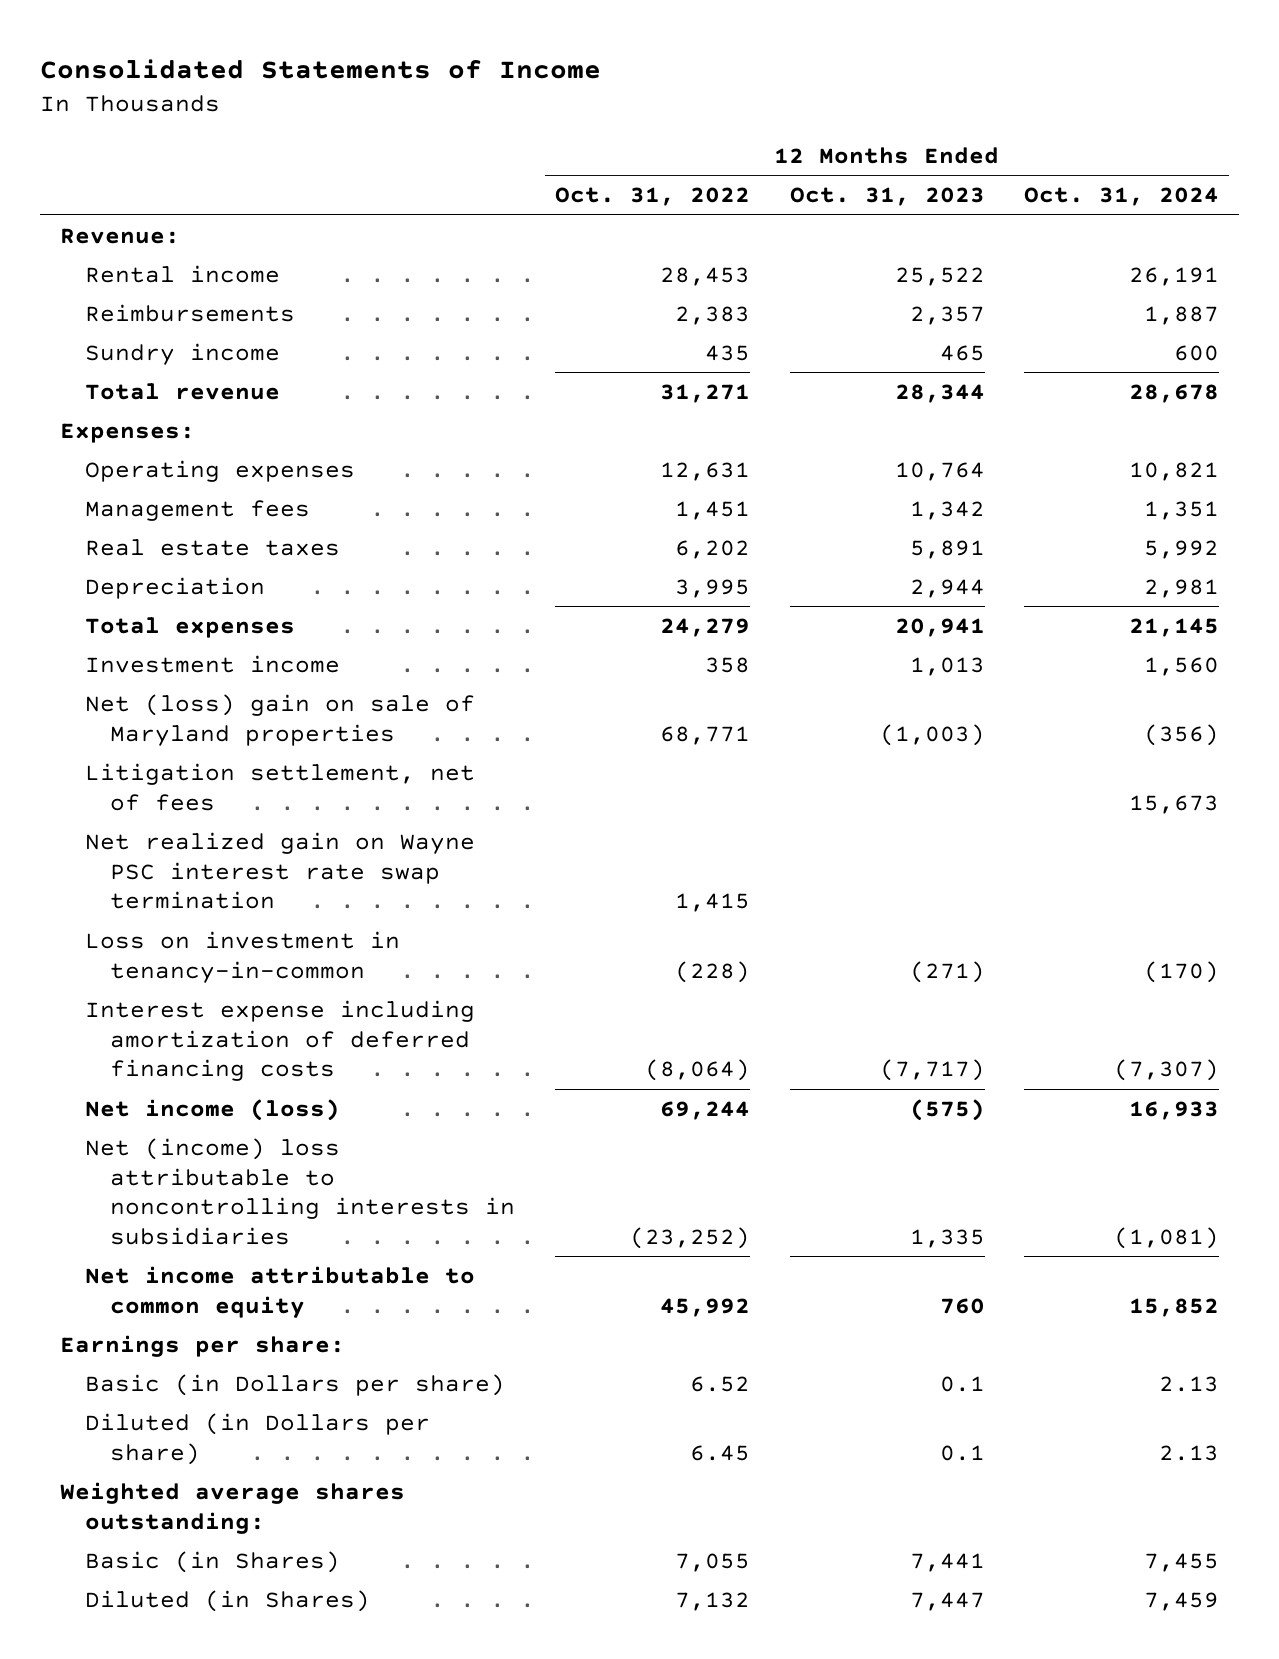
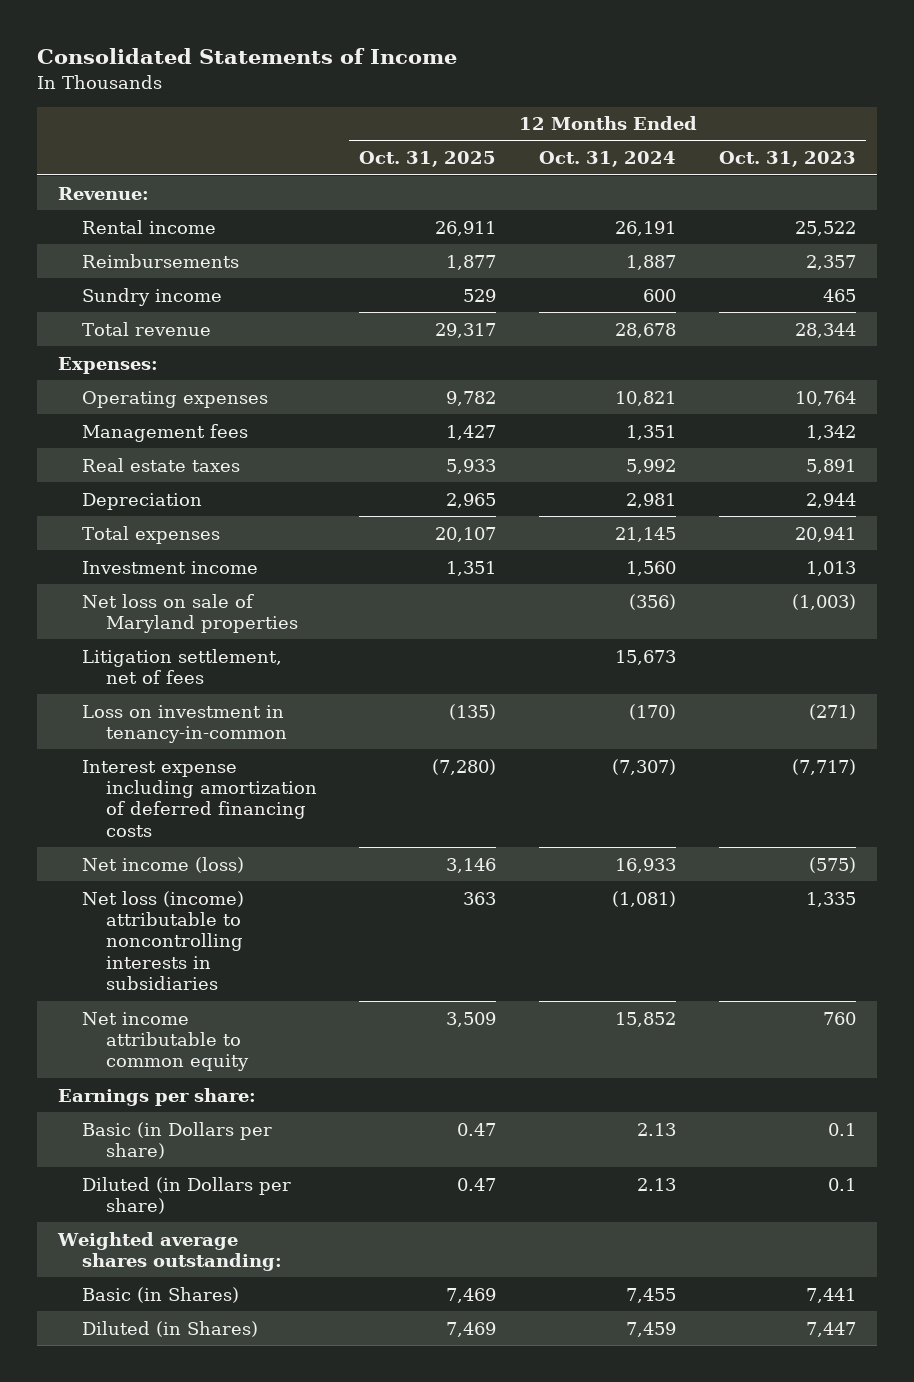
- | 12 Months Ended Oct. 31, 2022 | 12 Months Ended Oct. 31, 2023 | 12 Months Ended Oct. 31, 2024
+ | 12 Months Ended Oct. 31, 2025 | 12 Months Ended Oct. 31, 2024 | 12 Months Ended Oct. 31, 2023
- Net (loss) gain on sale of Maryland properties | 68,771 | (1,003) | (356)
+ Net loss on sale of Maryland properties | | (356) | (1,003)
- Net realized gain on Wayne PSC interest rate swap termination | 1,415 | |
- Net (income) loss attributable to noncontrolling interests in subsidiaries | (23,252) | 1,335 | (1,081)
+ Net loss (income) attributable to noncontrolling interests in subsidiaries | 363 | (1,081) | 1,335

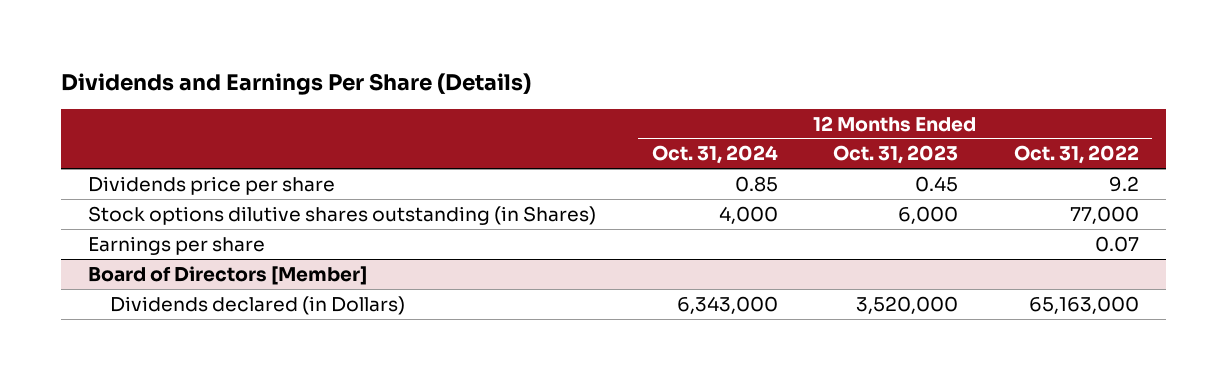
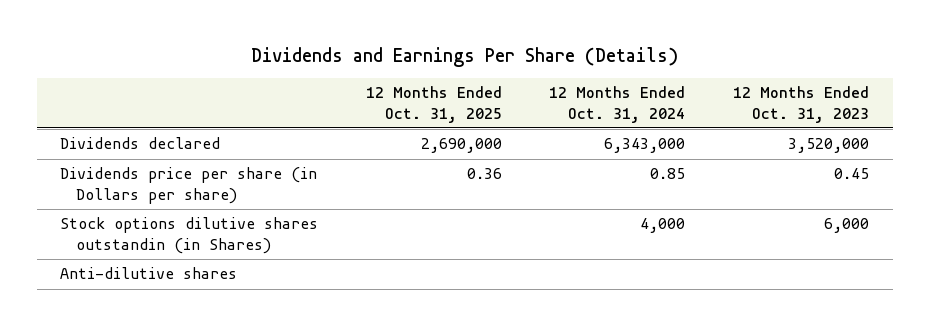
- | 12 Months Ended Oct. 31, 2024 | 12 Months Ended Oct. 31, 2023 | 12 Months Ended Oct. 31, 2022
+ | 12 Months Ended Oct. 31, 2025 | 12 Months Ended Oct. 31, 2024 | 12 Months Ended Oct. 31, 2023
- Dividends price per share | 0.85 | 0.45 | 9.2
- Stock options dilutive shares outstanding (in Shares) | 4,000 | 6,000 | 77,000
- Earnings per share | | | 0.07
- Board of Directors [Member]
- Dividends declared (in Dollars) | 6,343,000 | 3,520,000 | 65,163,000
+ Dividends declared | 2,690,000 | 6,343,000 | 3,520,000
+ Dividends price per share (in Dollars per share) | 0.36 | 0.85 | 0.45
+ Stock options dilutive shares outstandin (in Shares) | | 4,000 | 6,000
+ Anti-dilutive shares

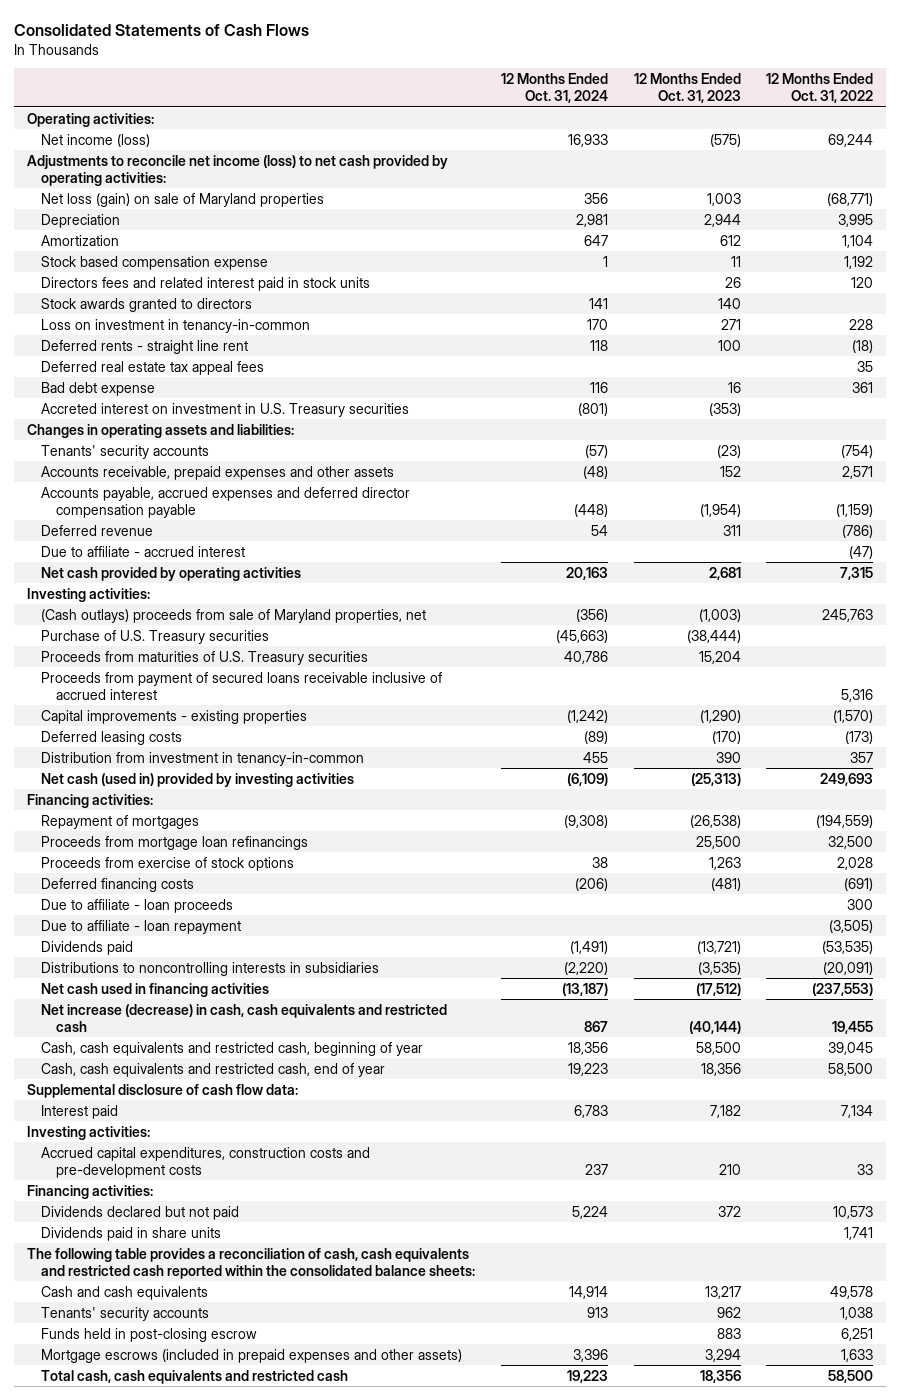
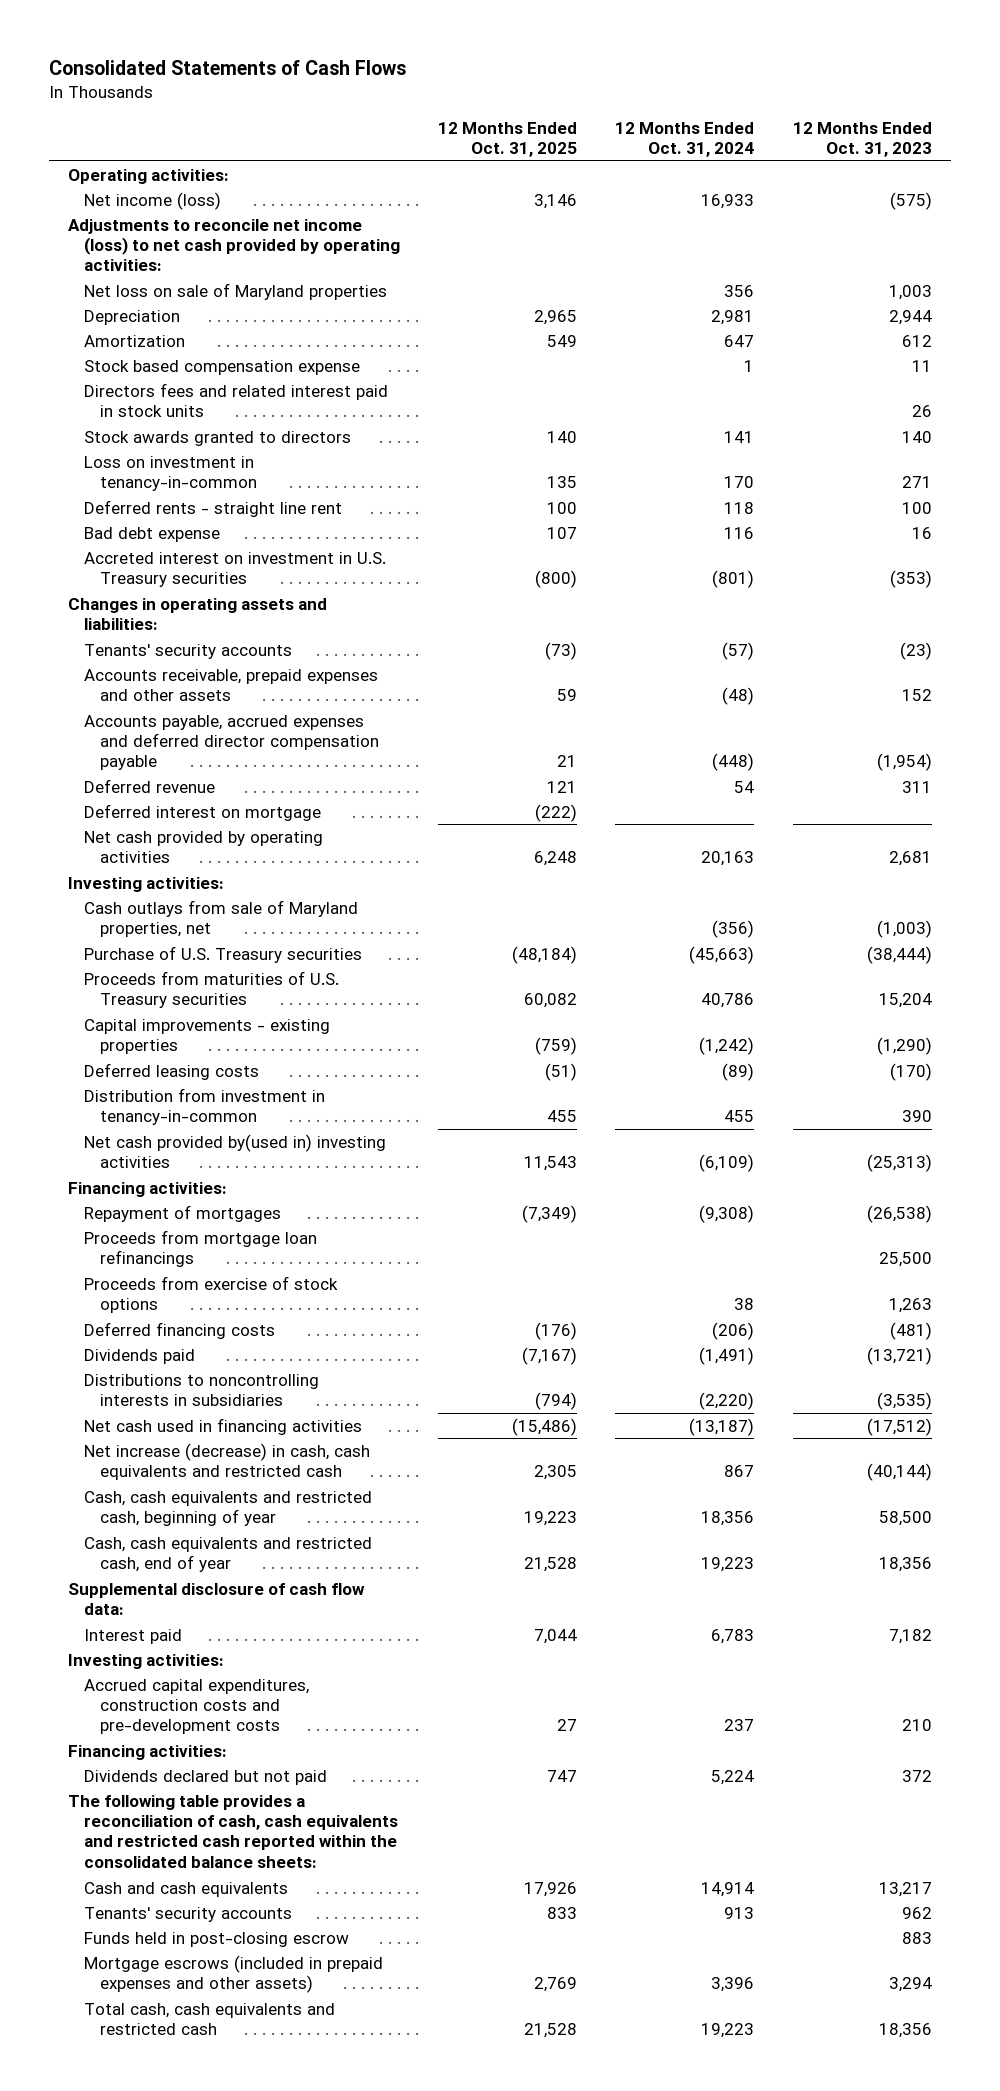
- | 12 Months Ended Oct. 31, 2024 | 12 Months Ended Oct. 31, 2023 | 12 Months Ended Oct. 31, 2022
+ | 12 Months Ended Oct. 31, 2025 | 12 Months Ended Oct. 31, 2024 | 12 Months Ended Oct. 31, 2023
- Net loss (gain) on sale of Maryland properties | 356 | 1,003 | (68,771)
+ Net loss on sale of Maryland properties | | 356 | 1,003
- Deferred real estate tax appeal fees | | | 35
- Due to affiliate - accrued interest | | | (47)
+ Deferred interest on mortgage | (222) | |
- (Cash outlays) proceeds from sale of Maryland properties, net | (356) | (1,003) | 245,763
+ Cash outlays from sale of Maryland properties, net | | (356) | (1,003)
- Proceeds from payment of secured loans receivable inclusive of accrued interest | | | 5,316
- Net cash (used in) provided by investing activities | (6,109) | (25,313) | 249,693
+ Net cash provided by(used in) investing activities | 11,543 | (6,109) | (25,313)
- Due to affiliate - loan proceeds | | | 300
- Due to affiliate - loan repayment | | | (3,505)
- Dividends paid in share units | | | 1,741

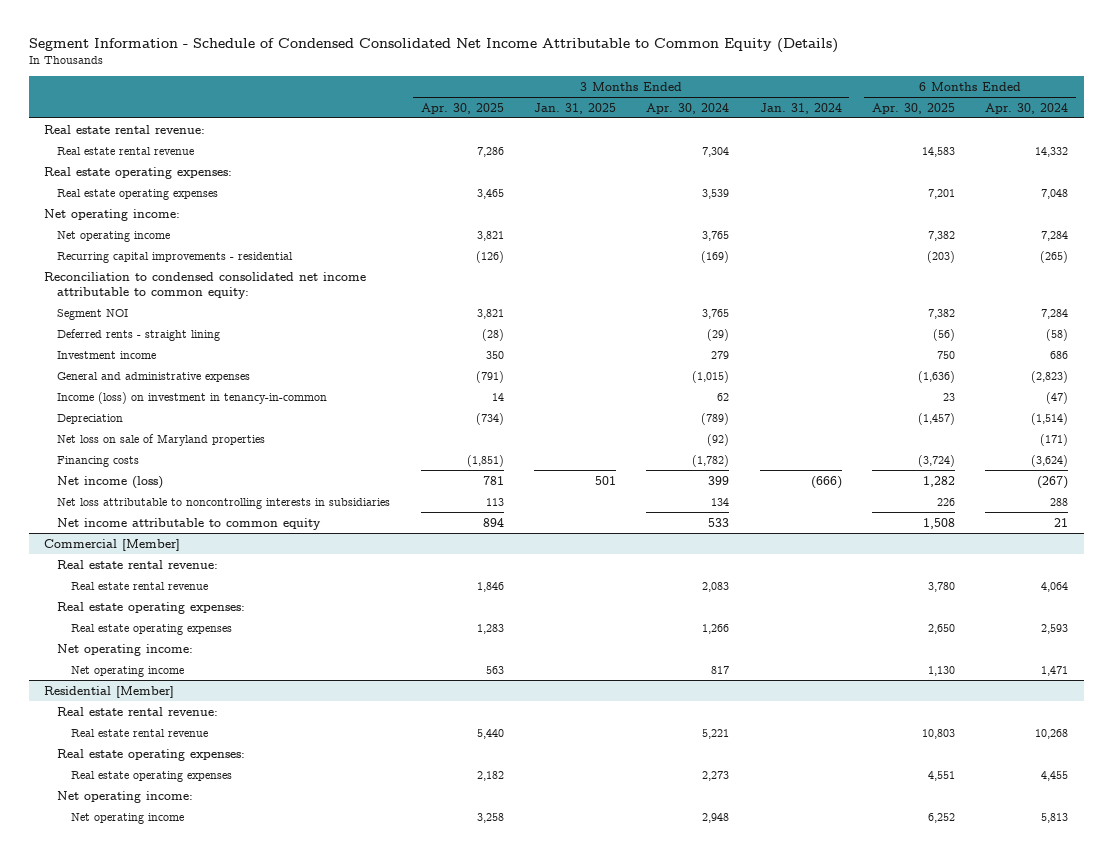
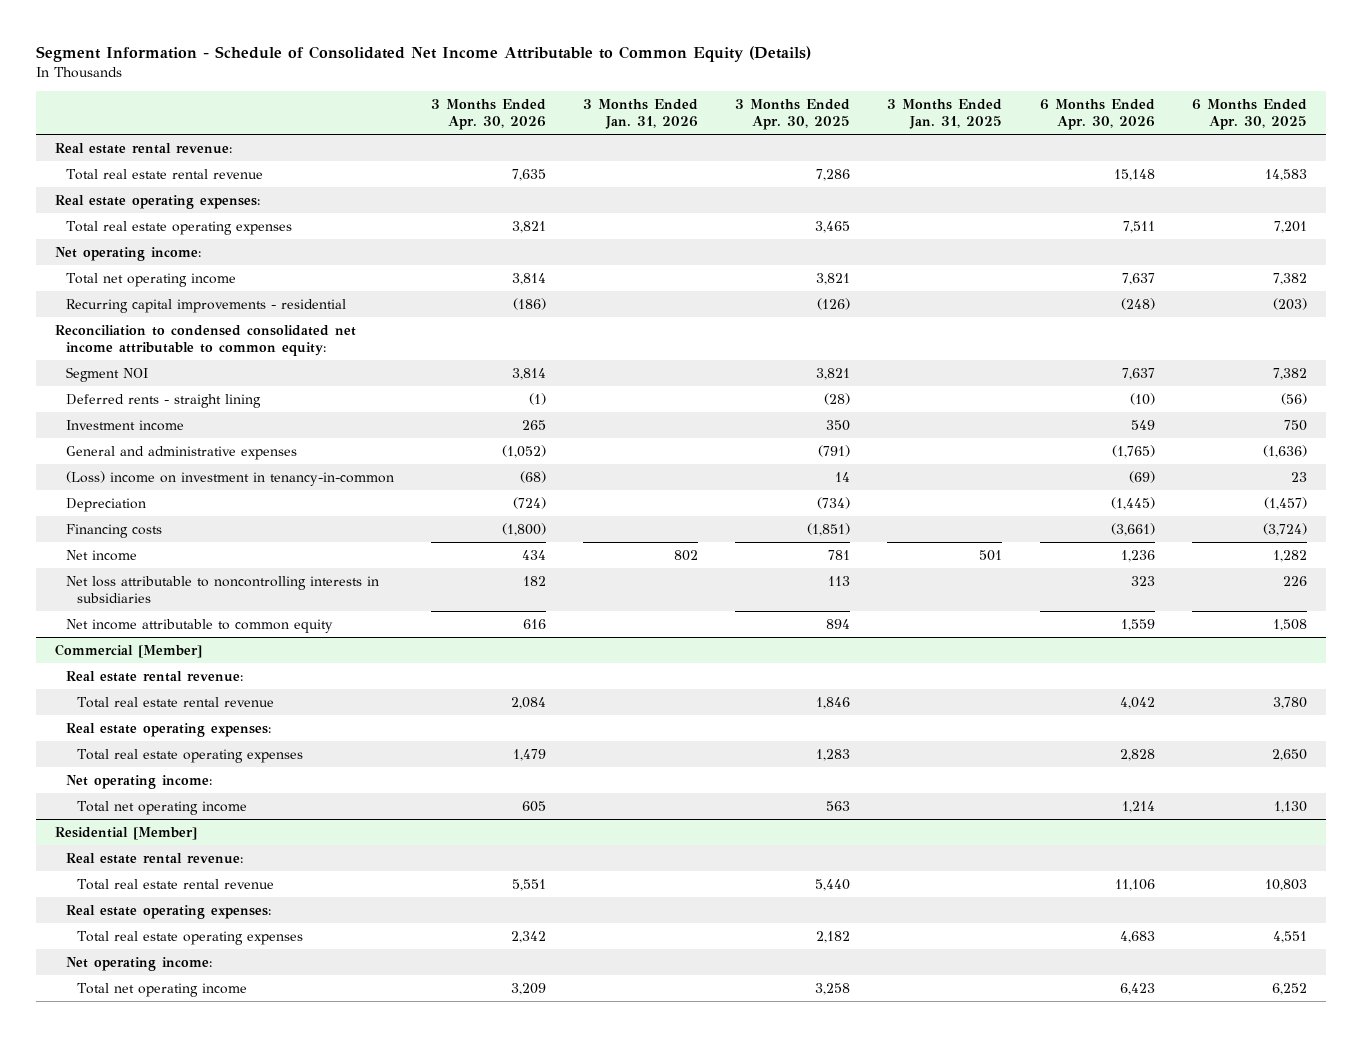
- Segment Information - Schedule of Condensed Consolidated Net Income Attributable to Common Equity (Details)
+ Segment Information - Schedule of Consolidated Net Income Attributable to Common Equity (Details)
- | 3 Months Ended Apr. 30, 2025 | 3 Months Ended Jan. 31, 2025 | 3 Months Ended Apr. 30, 2024 | 3 Months Ended Jan. 31, 2024 | 6 Months Ended Apr. 30, 2025 | 6 Months Ended Apr. 30, 2024
+ | 3 Months Ended Apr. 30, 2026 | 3 Months Ended Jan. 31, 2026 | 3 Months Ended Apr. 30, 2025 | 3 Months Ended Jan. 31, 2025 | 6 Months Ended Apr. 30, 2026 | 6 Months Ended Apr. 30, 2025
- Real estate rental revenue | 7,286 | | 7,304 | | 14,583 | 14,332
+ Total real estate rental revenue | 7,635 | | 7,286 | | 15,148 | 14,583
- Real estate operating expenses | 3,465 | | 3,539 | | 7,201 | 7,048
+ Total real estate operating expenses | 3,821 | | 3,465 | | 7,511 | 7,201
- Net operating income | 3,821 | | 3,765 | | 7,382 | 7,284
+ Total net operating income | 3,814 | | 3,821 | | 7,637 | 7,382
- Income (loss) on investment in tenancy-in-common | 14 | | 62 | | 23 | (47)
+ (Loss) income on investment in tenancy-in-common | (68) | | 14 | | (69) | 23
- Net loss on sale of Maryland properties | | | (92) | | | (171)
- Net income (loss) | 781 | 501 | 399 | (666) | 1,282 | (267)
+ Net income | 434 | 802 | 781 | 501 | 1,236 | 1,282
@ Commercial [Member]
- Real estate rental revenue | 1,846 | | 2,083 | | 3,780 | 4,064
+ Total real estate rental revenue | 2,084 | | 1,846 | | 4,042 | 3,780
- Real estate operating expenses | 1,283 | | 1,266 | | 2,650 | 2,593
+ Total real estate operating expenses | 1,479 | | 1,283 | | 2,828 | 2,650
- Net operating income | 563 | | 817 | | 1,130 | 1,471
+ Total net operating income | 605 | | 563 | | 1,214 | 1,130
@ Residential [Member]
- Real estate rental revenue | 5,440 | | 5,221 | | 10,803 | 10,268
+ Total real estate rental revenue | 5,551 | | 5,440 | | 11,106 | 10,803
- Real estate operating expenses | 2,182 | | 2,273 | | 4,551 | 4,455
+ Total real estate operating expenses | 2,342 | | 2,182 | | 4,683 | 4,551
- Net operating income | 3,258 | | 2,948 | | 6,252 | 5,813
+ Total net operating income | 3,209 | | 3,258 | | 6,423 | 6,252

